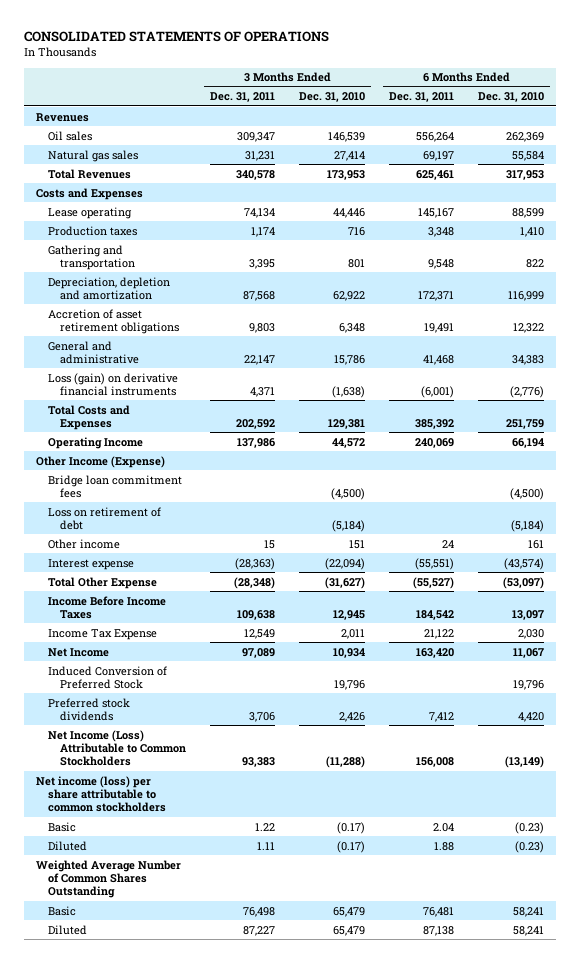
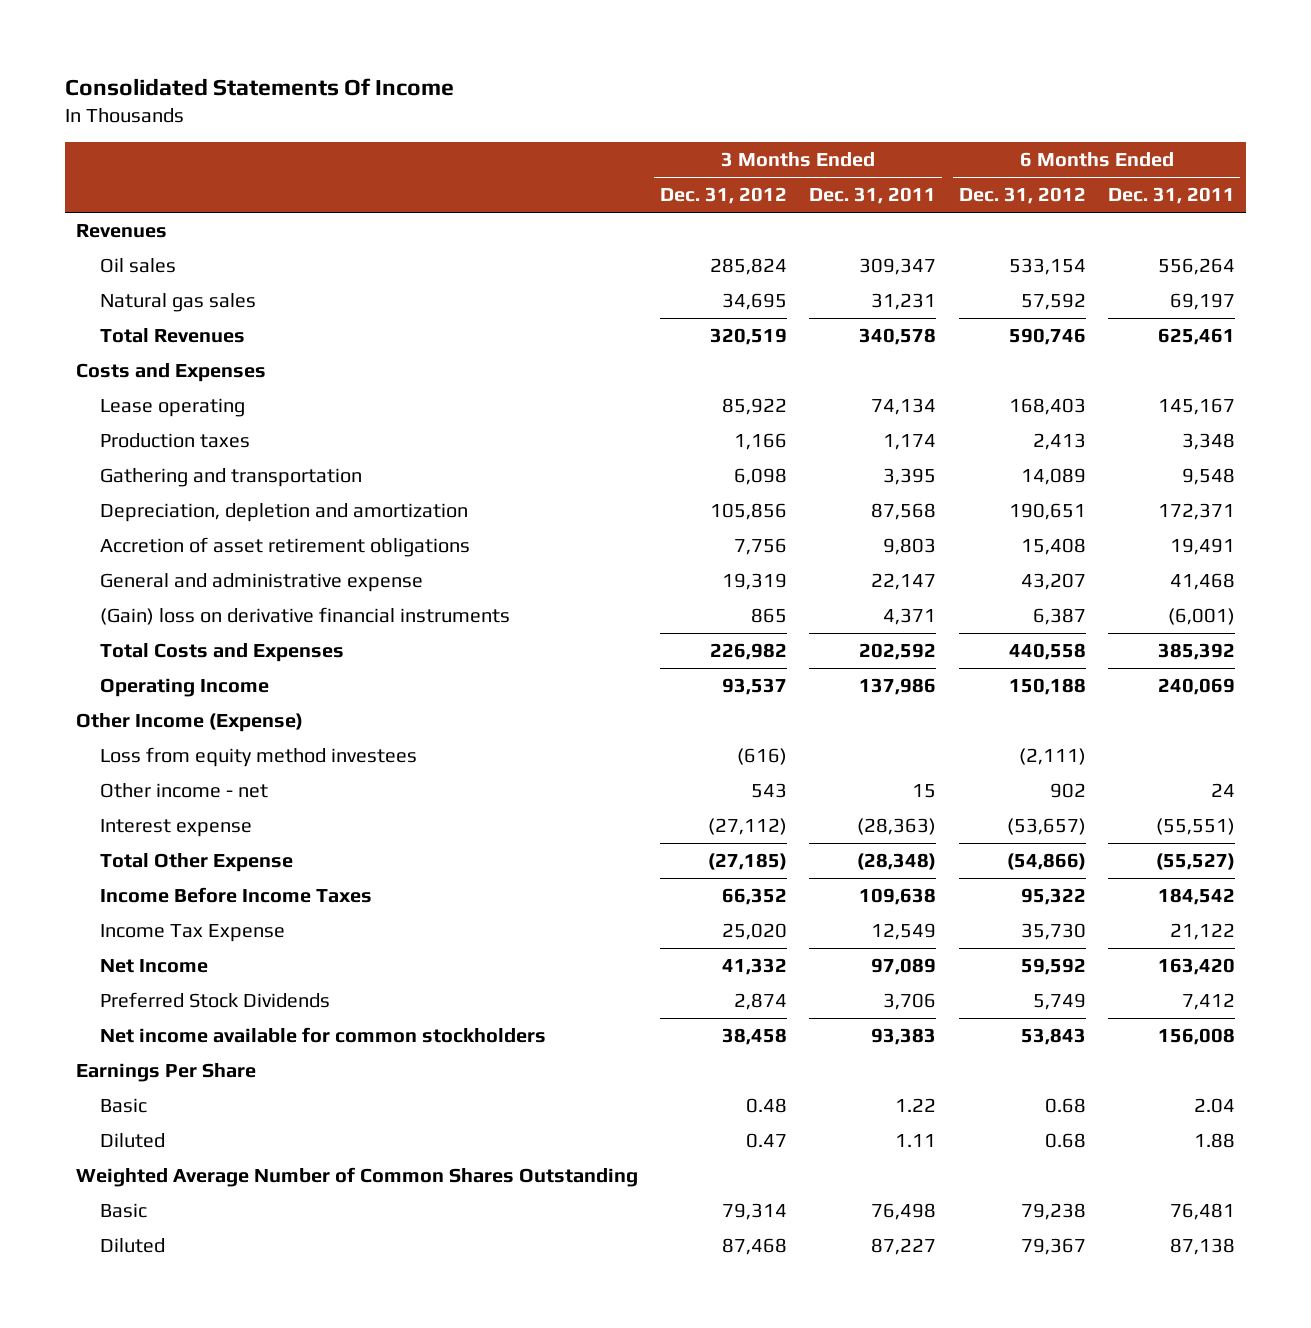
- CONSOLIDATED STATEMENTS OF OPERATIONS
+ Consolidated Statements Of Income
- | 3 Months Ended Dec. 31, 2011 | 3 Months Ended Dec. 31, 2010 | 6 Months Ended Dec. 31, 2011 | 6 Months Ended Dec. 31, 2010
+ | 3 Months Ended Dec. 31, 2012 | 3 Months Ended Dec. 31, 2011 | 6 Months Ended Dec. 31, 2012 | 6 Months Ended Dec. 31, 2011
- General and administrative | 22,147 | 15,786 | 41,468 | 34,383
- Loss (gain) on derivative financial instruments | 4,371 | (1,638) | (6,001) | (2,776)
+ General and administrative expense | 19,319 | 22,147 | 43,207 | 41,468
+ (Gain) loss on derivative financial instruments | 865 | 4,371 | 6,387 | (6,001)
- Bridge loan commitment fees | | (4,500) | | (4,500)
- Loss on retirement of debt | | (5,184) | | (5,184)
- Other income | 15 | 151 | 24 | 161
+ Loss from equity method investees | (616) | | (2,111) |
+ Other income - net | 543 | 15 | 902 | 24
- Induced Conversion of Preferred Stock | | 19,796 | | 19,796
- Preferred stock dividends | 3,706 | 2,426 | 7,412 | 4,420
- Net Income (Loss) Attributable to Common Stockholders | 93,383 | (11,288) | 156,008 | (13,149)
- Net income (loss) per share attributable to common stockholders
+ Preferred Stock Dividends | 2,874 | 3,706 | 5,749 | 7,412
+ Net income available for common stockholders | 38,458 | 93,383 | 53,843 | 156,008
+ Earnings Per Share

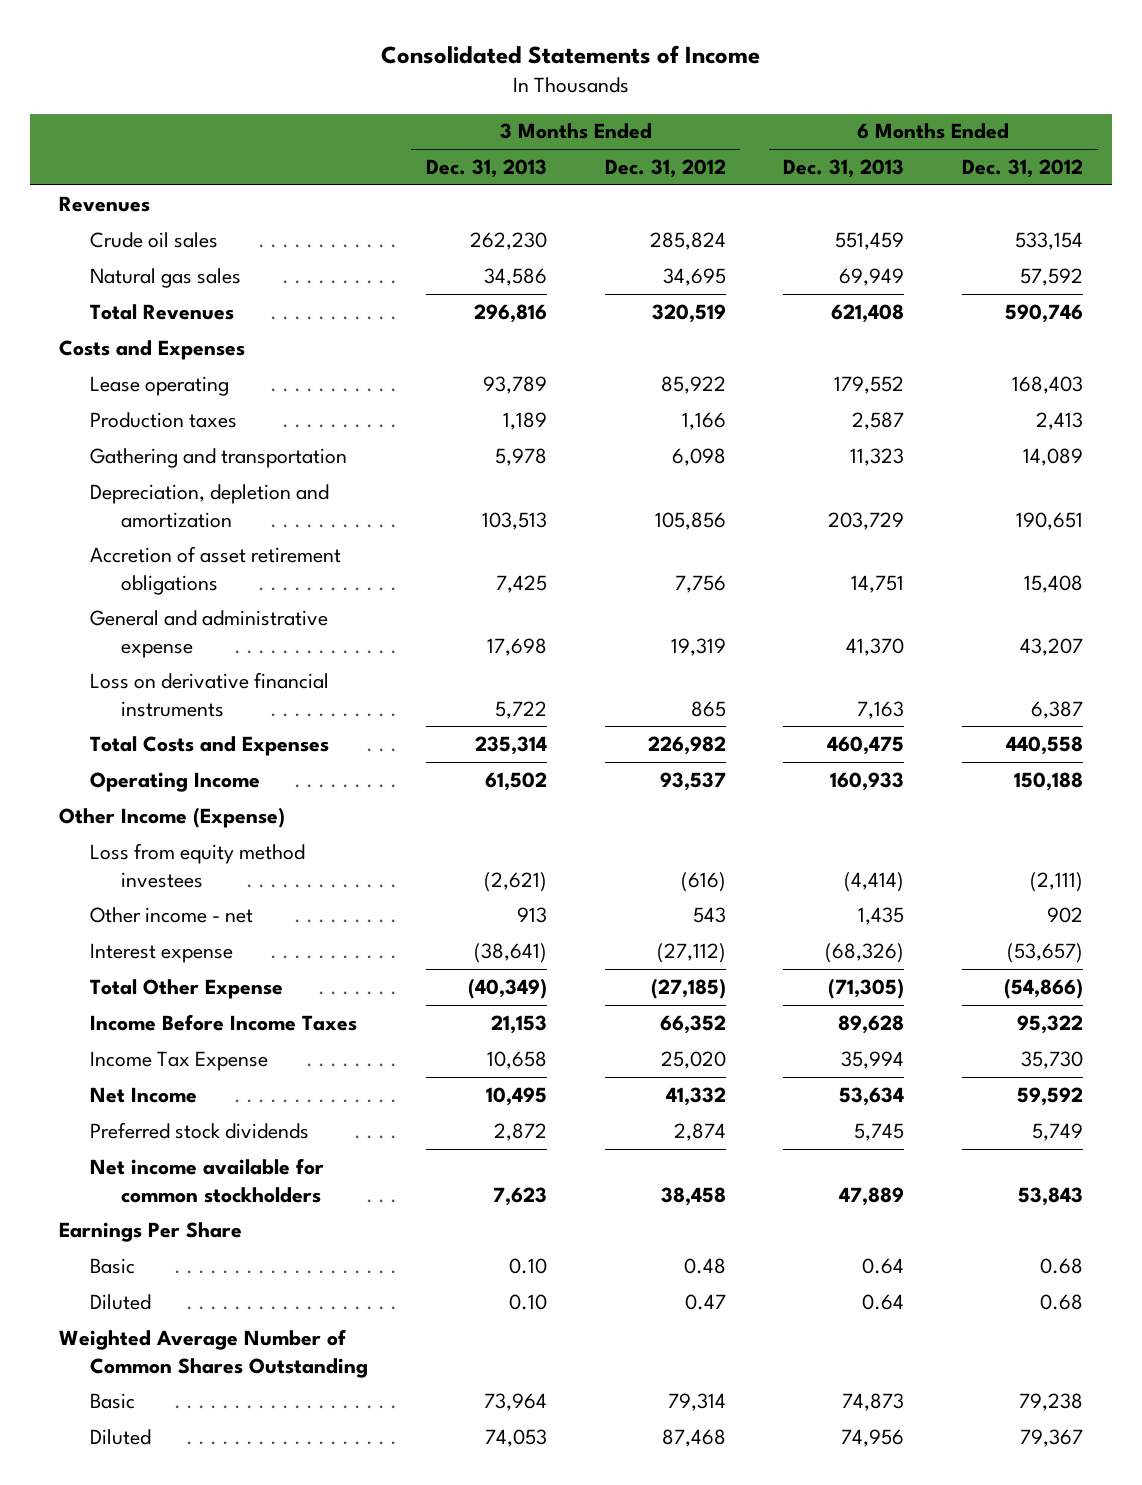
- Consolidated Statements Of Income
+ Consolidated Statements of Income
- | 3 Months Ended Dec. 31, 2012 | 3 Months Ended Dec. 31, 2011 | 6 Months Ended Dec. 31, 2012 | 6 Months Ended Dec. 31, 2011
+ | 3 Months Ended Dec. 31, 2013 | 3 Months Ended Dec. 31, 2012 | 6 Months Ended Dec. 31, 2013 | 6 Months Ended Dec. 31, 2012
- Oil sales | 285,824 | 309,347 | 533,154 | 556,264
+ Crude oil sales | 262,230 | 285,824 | 551,459 | 533,154
- (Gain) loss on derivative financial instruments | 865 | 4,371 | 6,387 | (6,001)
+ Loss on derivative financial instruments | 5,722 | 865 | 7,163 | 6,387
- Preferred Stock Dividends | 2,874 | 3,706 | 5,749 | 7,412
+ Preferred stock dividends | 2,872 | 2,874 | 5,745 | 5,749

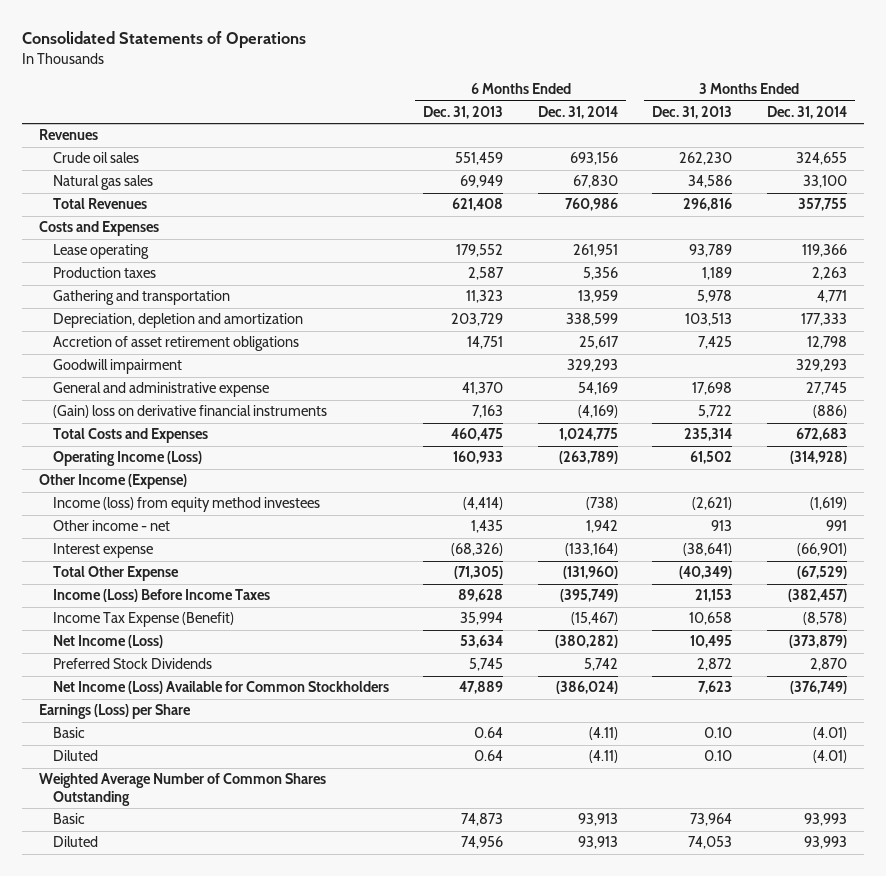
- Consolidated Statements of Income
+ Consolidated Statements of Operations
- | 3 Months Ended Dec. 31, 2013 | 3 Months Ended Dec. 31, 2012 | 6 Months Ended Dec. 31, 2013 | 6 Months Ended Dec. 31, 2012
+ | 6 Months Ended Dec. 31, 2013 | 6 Months Ended Dec. 31, 2014 | 3 Months Ended Dec. 31, 2013 | 3 Months Ended Dec. 31, 2014
+ Goodwill impairment | | 329,293 | | 329,293
- Loss on derivative financial instruments | 5,722 | 865 | 7,163 | 6,387
+ (Gain) loss on derivative financial instruments | 7,163 | (4,169) | 5,722 | (886)
- Operating Income | 61,502 | 93,537 | 160,933 | 150,188
+ Operating Income (Loss) | 160,933 | (263,789) | 61,502 | (314,928)
- Loss from equity method investees | (2,621) | (616) | (4,414) | (2,111)
+ Income (loss) from equity method investees | (4,414) | (738) | (2,621) | (1,619)
- Income Before Income Taxes | 21,153 | 66,352 | 89,628 | 95,322
- Income Tax Expense | 10,658 | 25,020 | 35,994 | 35,730
- Net Income | 10,495 | 41,332 | 53,634 | 59,592
- Preferred stock dividends | 2,872 | 2,874 | 5,745 | 5,749
- Net income available for common stockholders | 7,623 | 38,458 | 47,889 | 53,843
- Earnings Per Share
+ Income (Loss) Before Income Taxes | 89,628 | (395,749) | 21,153 | (382,457)
+ Income Tax Expense (Benefit) | 35,994 | (15,467) | 10,658 | (8,578)
+ Net Income (Loss) | 53,634 | (380,282) | 10,495 | (373,879)
+ Preferred Stock Dividends | 5,745 | 5,742 | 2,872 | 2,870
+ Net Income (Loss) Available for Common Stockholders | 47,889 | (386,024) | 7,623 | (376,749)
+ Earnings (Loss) per Share

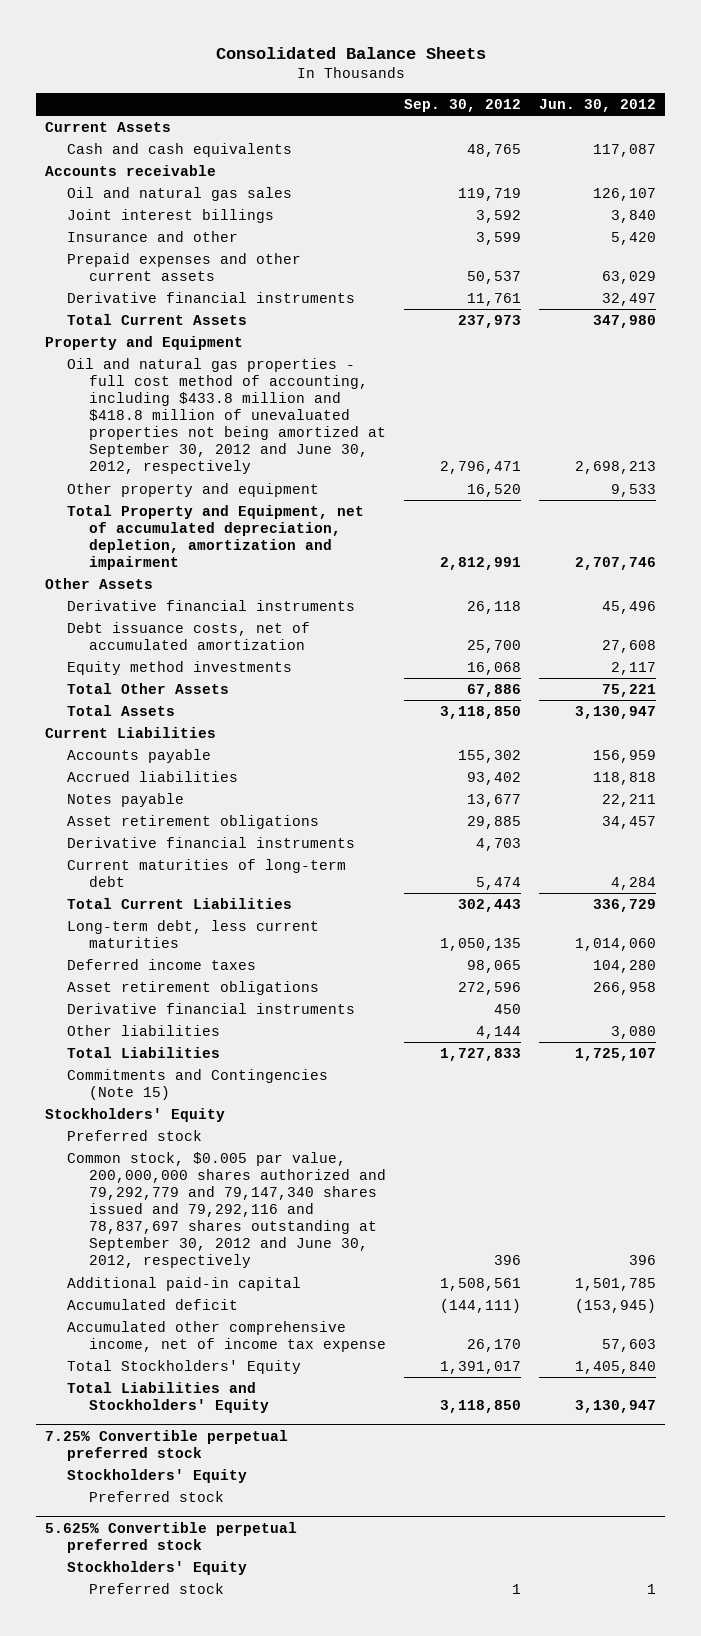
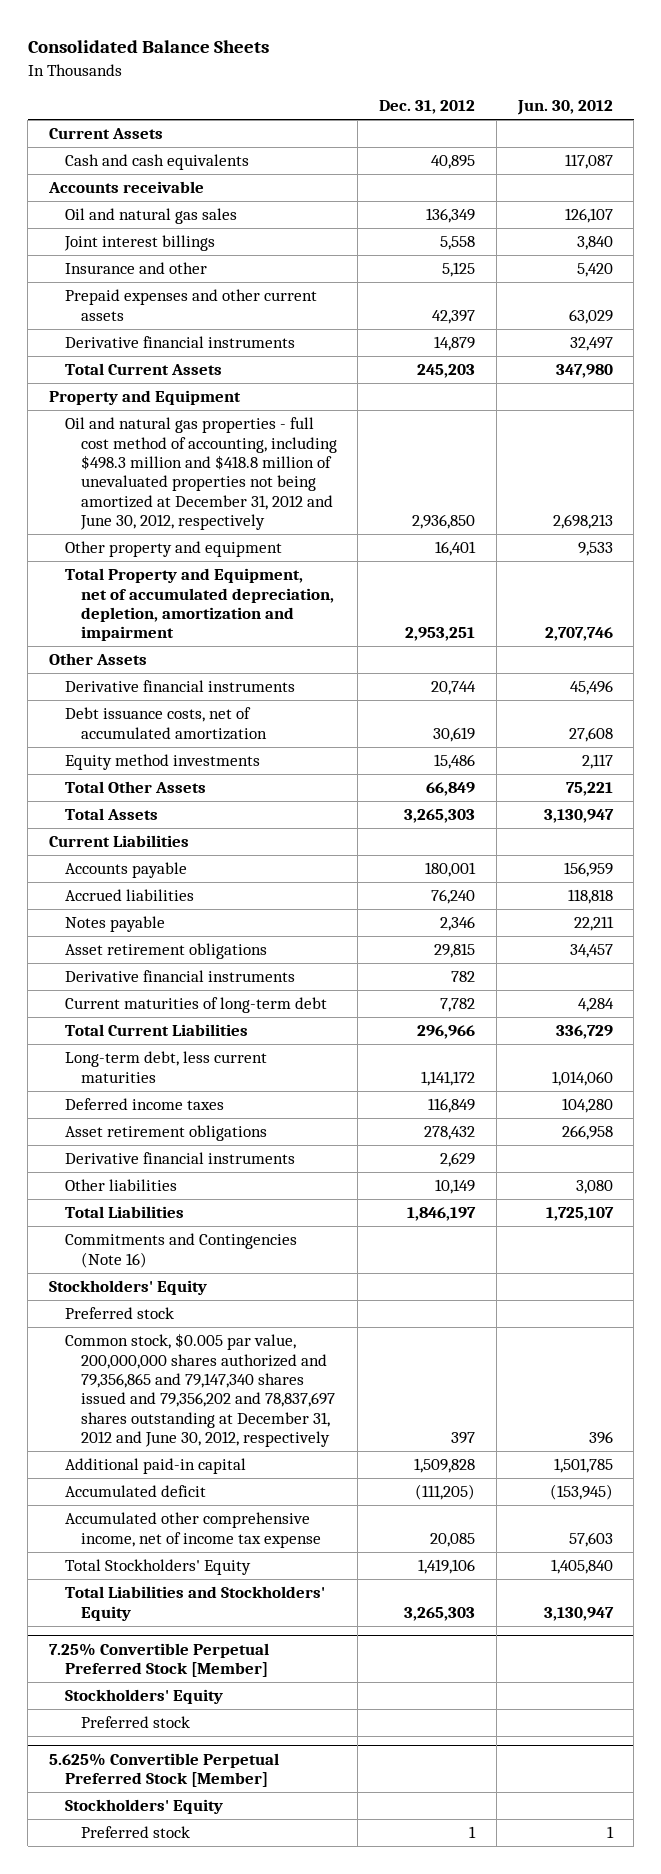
- | Sep. 30, 2012 | Jun. 30, 2012
+ | Dec. 31, 2012 | Jun. 30, 2012
- Oil and natural gas properties - full cost method of accounting, including $433.8 million and $418.8 million of unevaluated properties not being amortized at September 30, 2012 and June 30, 2012, respectively | 2,796,471 | 2,698,213
+ Oil and natural gas properties - full cost method of accounting, including $498.3 million and $418.8 million of unevaluated properties not being amortized at December 31, 2012 and June 30, 2012, respectively | 2,936,850 | 2,698,213
- Commitments and Contingencies (Note 15)
+ Commitments and Contingencies (Note 16)
- Common stock, $0.005 par value, 200,000,000 shares authorized and 79,292,779 and 79,147,340 shares issued and 79,292,116 and 78,837,697 shares outstanding at September 30, 2012 and June 30, 2012, respectively | 396 | 396
+ Common stock, $0.005 par value, 200,000,000 shares authorized and 79,356,865 and 79,147,340 shares issued and 79,356,202 and 78,837,697 shares outstanding at December 31, 2012 and June 30, 2012, respectively | 397 | 396
- 7.25% Convertible perpetual preferred stock
+ 7.25% Convertible Perpetual Preferred Stock [Member]
- 5.625% Convertible perpetual preferred stock
+ 5.625% Convertible Perpetual Preferred Stock [Member]

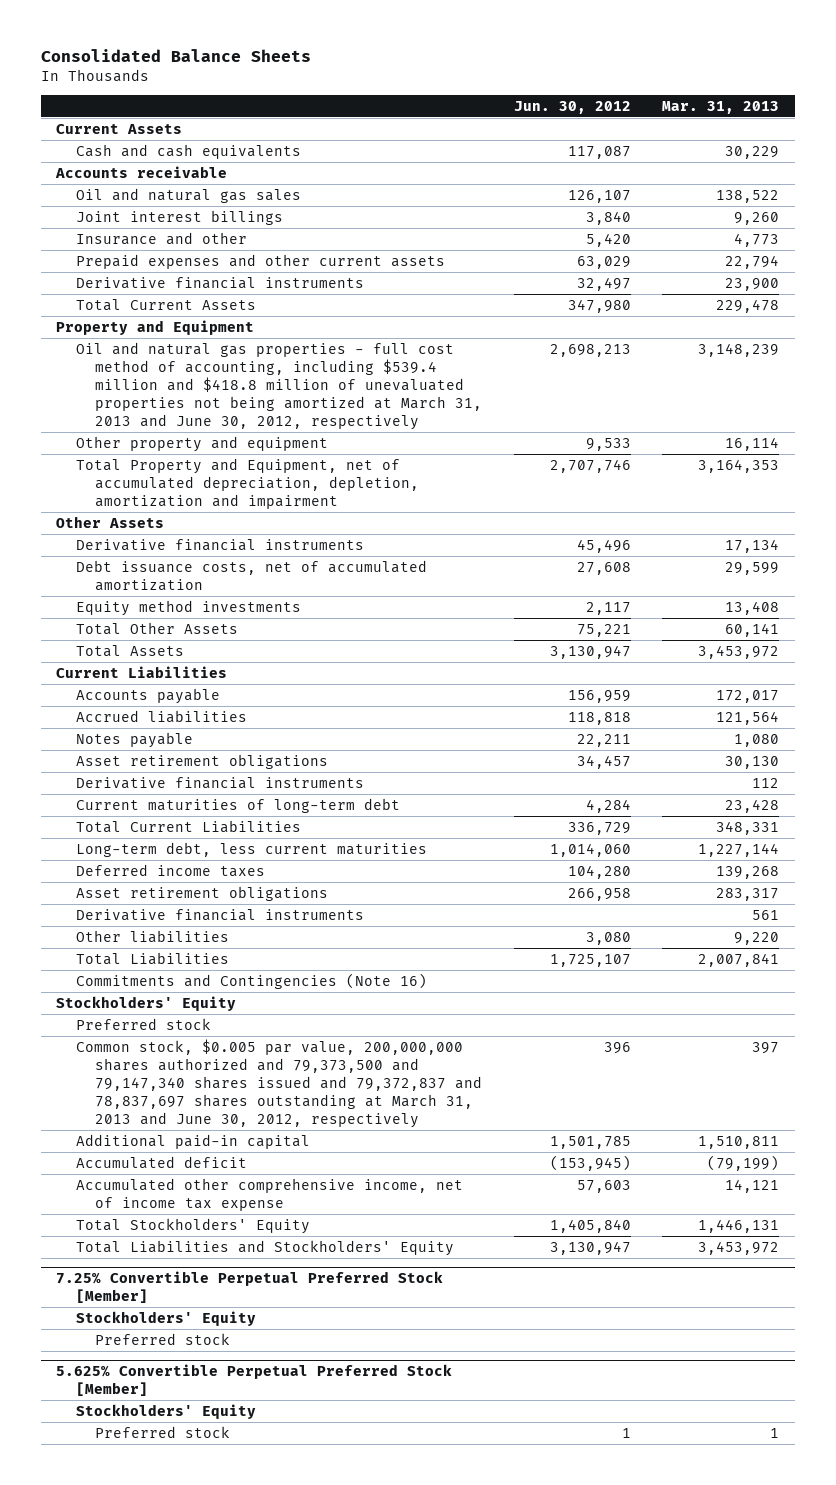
- | Dec. 31, 2012 | Jun. 30, 2012
+ | Jun. 30, 2012 | Mar. 31, 2013
- Oil and natural gas properties - full cost method of accounting, including $498.3 million and $418.8 million of unevaluated properties not being amortized at December 31, 2012 and June 30, 2012, respectively | 2,936,850 | 2,698,213
+ Oil and natural gas properties - full cost method of accounting, including $539.4 million and $418.8 million of unevaluated properties not being amortized at March 31, 2013 and June 30, 2012, respectively | 2,698,213 | 3,148,239
- Common stock, $0.005 par value, 200,000,000 shares authorized and 79,356,865 and 79,147,340 shares issued and 79,356,202 and 78,837,697 shares outstanding at December 31, 2012 and June 30, 2012, respectively | 397 | 396
+ Common stock, $0.005 par value, 200,000,000 shares authorized and 79,373,500 and 79,147,340 shares issued and 79,372,837 and 78,837,697 shares outstanding at March 31, 2013 and June 30, 2012, respectively | 396 | 397

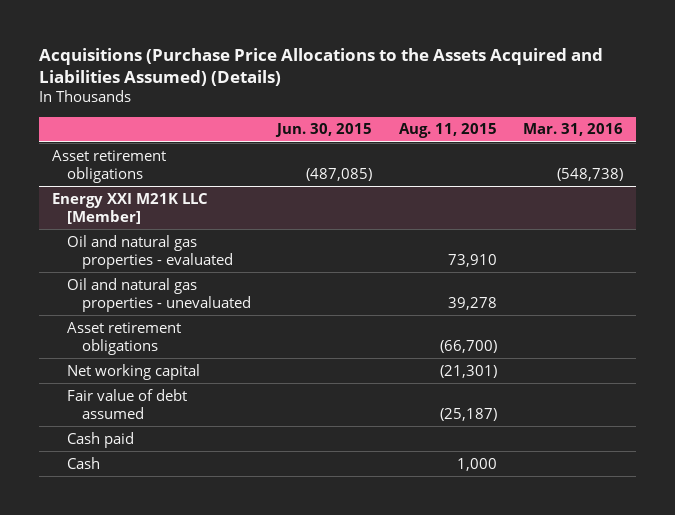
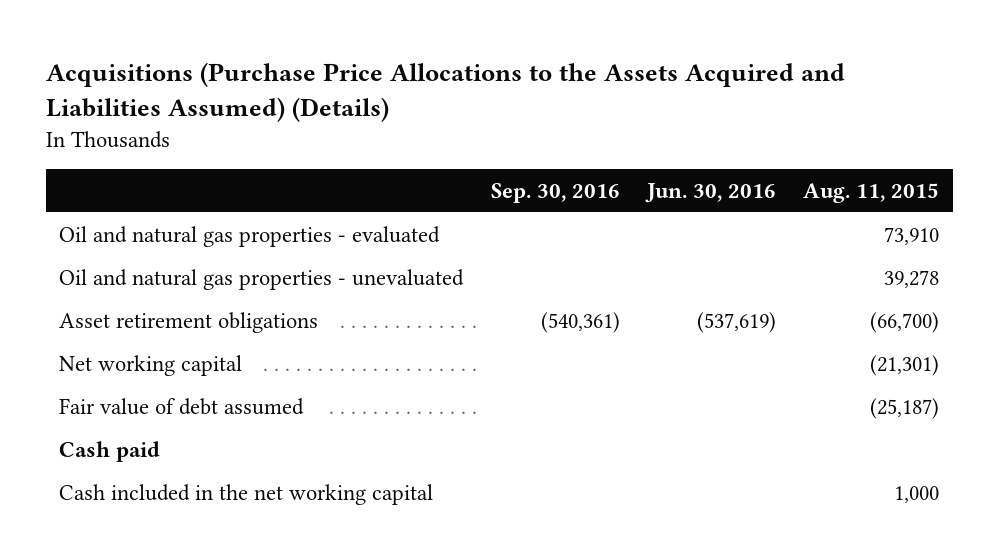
- | Jun. 30, 2015 | Aug. 11, 2015 | Mar. 31, 2016
+ | Sep. 30, 2016 | Jun. 30, 2016 | Aug. 11, 2015
- Asset retirement obligations | (487,085) | | (548,738)
- Energy XXI M21K LLC [Member]
- Cash | | 1,000 |
+ Cash included in the net working capital | | | 1,000

